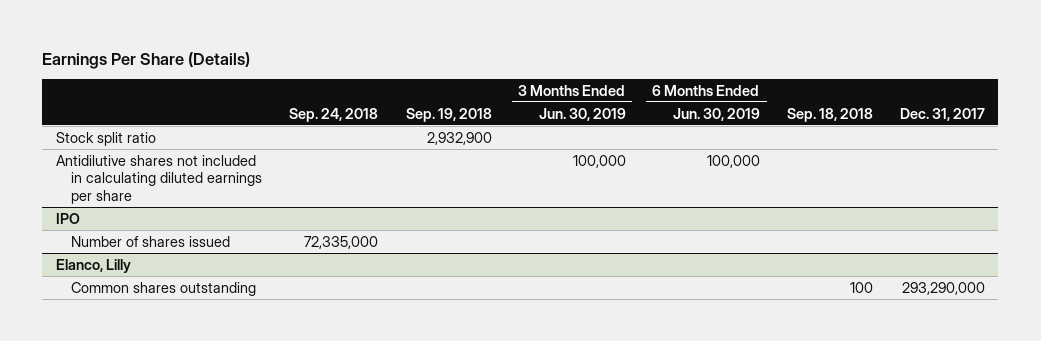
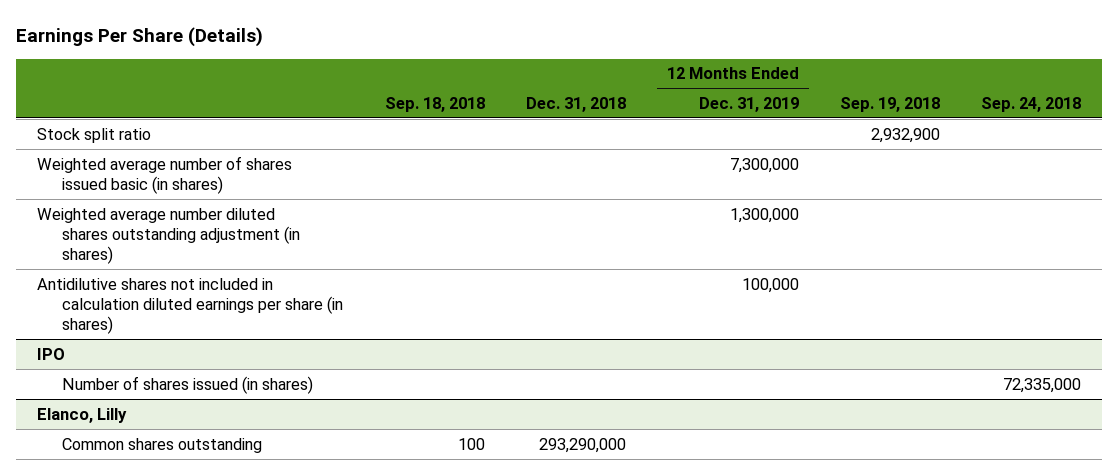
- | Sep. 24, 2018 | Sep. 19, 2018 | 3 Months Ended Jun. 30, 2019 | 6 Months Ended Jun. 30, 2019 | Sep. 18, 2018 | Dec. 31, 2017
+ | Sep. 18, 2018 | Dec. 31, 2018 | 12 Months Ended Dec. 31, 2019 | Sep. 19, 2018 | Sep. 24, 2018
- Antidilutive shares not included in calculating diluted earnings per share | | | 100,000 | 100,000 | |
+ Weighted average number of shares issued basic (in shares) | | | 7,300,000 | |
+ Weighted average number diluted shares outstanding adjustment (in shares) | | | 1,300,000 | |
+ Antidilutive shares not included in calculation diluted earnings per share (in shares) | | | 100,000 | |
@ IPO
- Number of shares issued | 72,335,000 | | | | |
+ Number of shares issued (in shares) | | | | | 72,335,000

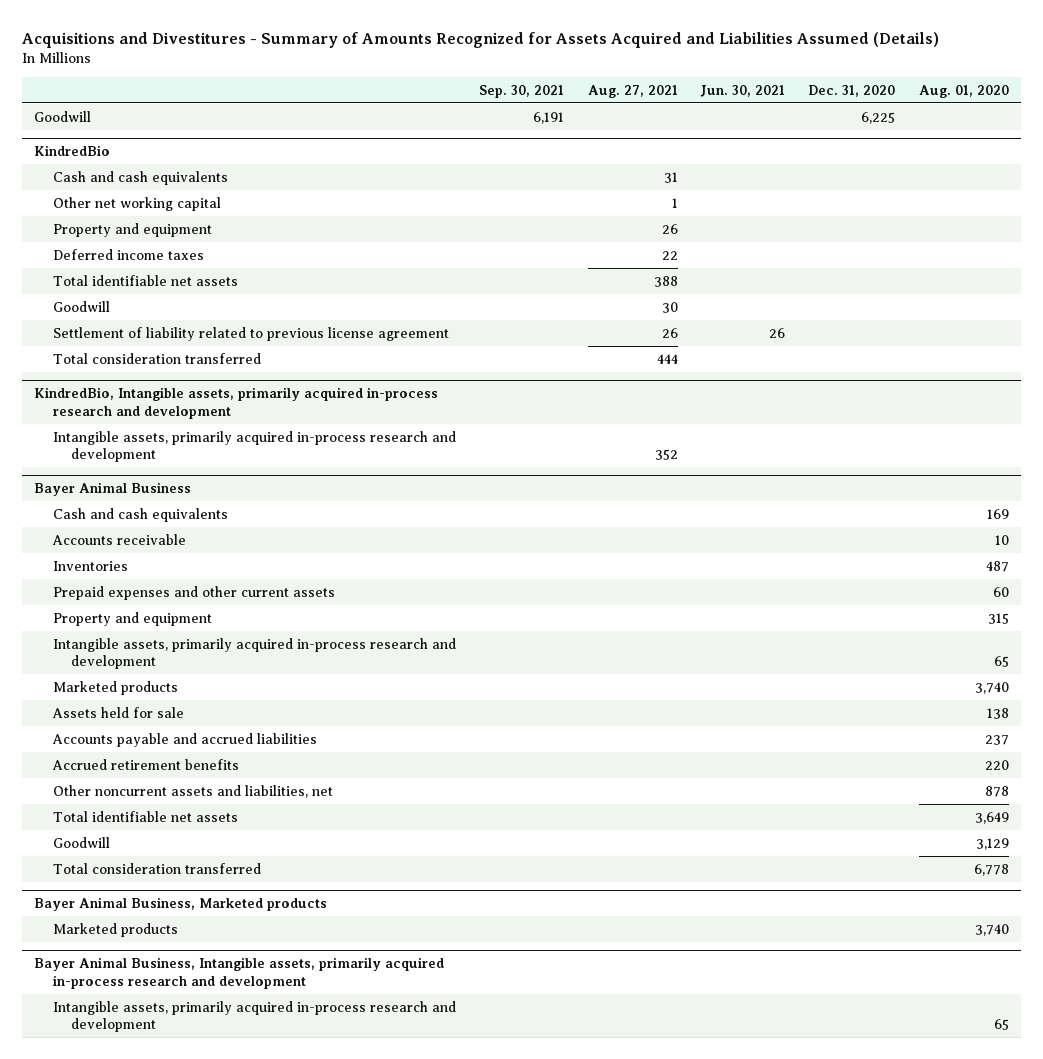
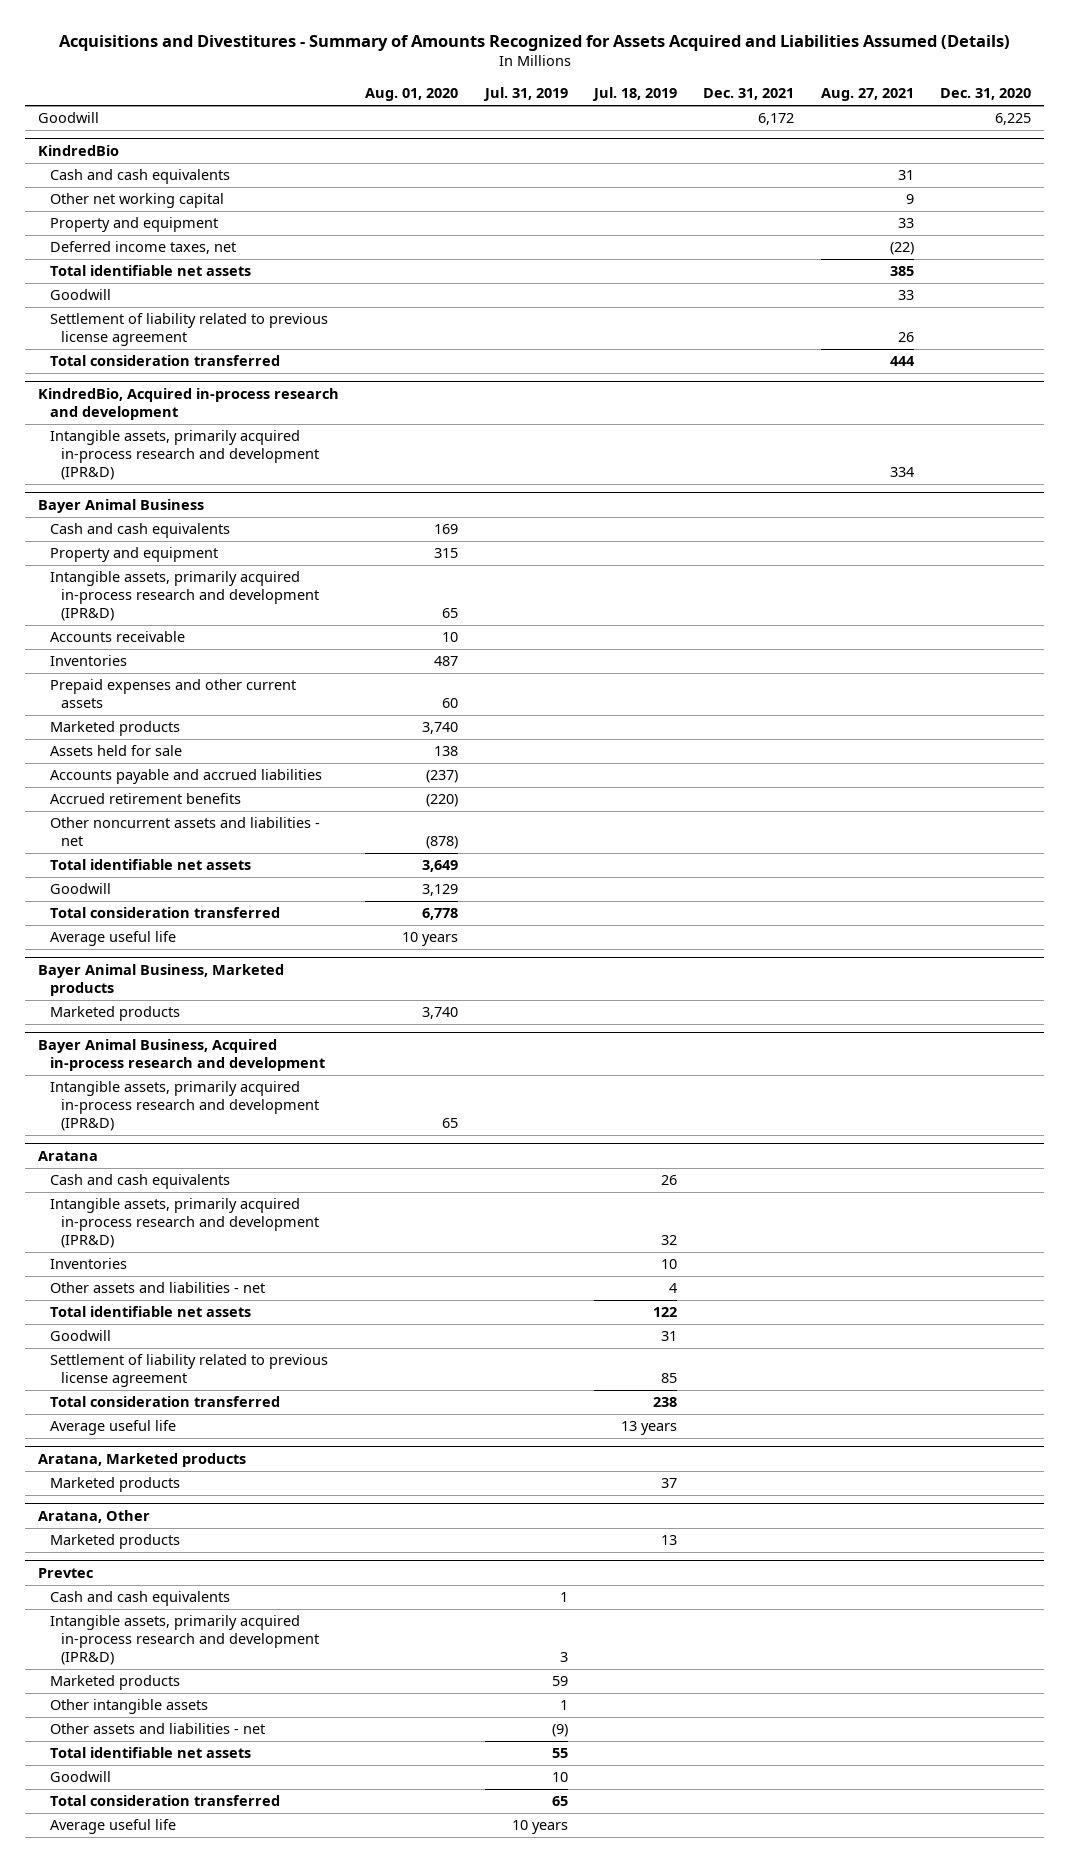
- | Sep. 30, 2021 | Aug. 27, 2021 | Jun. 30, 2021 | Dec. 31, 2020 | Aug. 01, 2020
+ | Aug. 01, 2020 | Jul. 31, 2019 | Jul. 18, 2019 | Dec. 31, 2021 | Aug. 27, 2021 | Dec. 31, 2020
@ KindredBio
- Other net working capital | | 1 | | |
- Property and equipment | | 26 | | |
- Deferred income taxes | | 22 | | |
- Total identifiable net assets | | 388 | | |
- Goodwill | | 30 | | |
+ Other net working capital | | | | | 9 |
+ Property and equipment | | | | | 33 |
+ Deferred income taxes, net | | | | | (22) |
+ Total identifiable net assets | | | | | 385 |
+ Goodwill | | | | | 33 |
- KindredBio, Intangible assets, primarily acquired in-process research and development
- Intangible assets, primarily acquired in-process research and development | | 352 | | |
+ KindredBio, Acquired in-process research and development
+ Intangible assets, primarily acquired in-process research and development (IPR&D) | | | | | 334 |
@ Bayer Animal Business
moved up: Property and equipment | 315 | | | | |
+ Intangible assets, primarily acquired in-process research and development (IPR&D) | 65 | | | | |
- Intangible assets, primarily acquired in-process research and development | | | | | 65
- Accounts payable and accrued liabilities | | | | | 237
- Accrued retirement benefits | | | | | 220
- Other noncurrent assets and liabilities, net | | | | | 878
+ Accounts payable and accrued liabilities | (237) | | | | |
+ Accrued retirement benefits | (220) | | | | |
+ Other noncurrent assets and liabilities - net | (878) | | | | |
+ Average useful life | 10 years | | | | |
- Bayer Animal Business, Intangible assets, primarily acquired in-process research and development
- Intangible assets, primarily acquired in-process research and development | | | | | 65
+ Bayer Animal Business, Acquired in-process research and development
+ Intangible assets, primarily acquired in-process research and development (IPR&D) | 65 | | | | |
+ Aratana
+ Cash and cash equivalents | | | 26 | | |
+ Intangible assets, primarily acquired in-process research and development (IPR&D) | | | 32 | | |
+ Inventories | | | 10 | | |
+ Other assets and liabilities - net | | | 4 | | |
+ Total identifiable net assets | | | 122 | | |
+ Goodwill | | | 31 | | |
+ Settlement of liability related to previous license agreement | | | 85 | | |
+ Total consideration transferred | | | 238 | | |
+ Average useful life | | | 13 years | | |
+ Aratana, Marketed products
+ Marketed products | | | 37 | | |
+ Aratana, Other
+ Marketed products | | | 13 | | |
+ Prevtec
+ Cash and cash equivalents | | 1 | | | |
+ Intangible assets, primarily acquired in-process research and development (IPR&D) | | 3 | | | |
+ Marketed products | | 59 | | | |
+ Other intangible assets | | 1 | | | |
+ Other assets and liabilities - net | | (9) | | | |
+ Total identifiable net assets | | 55 | | | |
+ Goodwill | | 10 | | | |
+ Total consideration transferred | | 65 | | | |
+ Average useful life | | 10 years | | | |

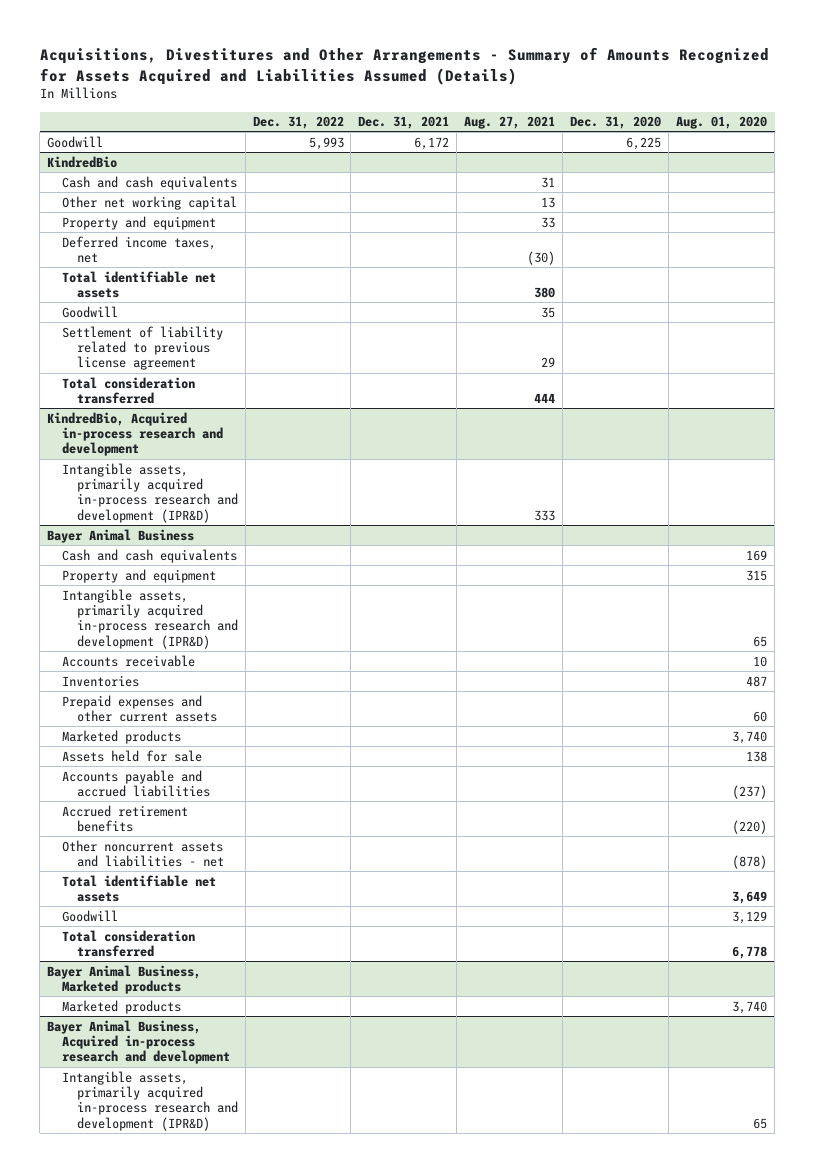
- Acquisitions and Divestitures - Summary of Amounts Recognized for Assets Acquired and Liabilities Assumed (Details)
+ Acquisitions, Divestitures and Other Arrangements - Summary of Amounts Recognized for Assets Acquired and Liabilities Assumed (Details)
- | Aug. 01, 2020 | Jul. 31, 2019 | Jul. 18, 2019 | Dec. 31, 2021 | Aug. 27, 2021 | Dec. 31, 2020
+ | Dec. 31, 2022 | Dec. 31, 2021 | Aug. 27, 2021 | Dec. 31, 2020 | Aug. 01, 2020
@ KindredBio
- Other net working capital | | | | | 9 |
+ Other net working capital | | | 13 | |
- Deferred income taxes, net | | | | | (22) |
- Total identifiable net assets | | | | | 385 |
- Goodwill | | | | | 33 |
- Settlement of liability related to previous license agreement | | | | | 26 |
+ Deferred income taxes, net | | | (30) | |
+ Total identifiable net assets | | | 380 | |
+ Goodwill | | | 35 | |
+ Settlement of liability related to previous license agreement | | | 29 | |
@ KindredBio, Acquired in-process research and development
- Intangible assets, primarily acquired in-process research and development (IPR&D) | | | | | 334 |
+ Intangible assets, primarily acquired in-process research and development (IPR&D) | | | 333 | |
@ Bayer Animal Business
- Average useful life | 10 years | | | | |
- Aratana
- Cash and cash equivalents | | | 26 | | |
- Intangible assets, primarily acquired in-process research and development (IPR&D) | | | 32 | | |
- Inventories | | | 10 | | |
- Other assets and liabilities - net | | | 4 | | |
- Total identifiable net assets | | | 122 | | |
- Goodwill | | | 31 | | |
- Settlement of liability related to previous license agreement | | | 85 | | |
- Total consideration transferred | | | 238 | | |
- Average useful life | | | 13 years | | |
- Aratana, Marketed products
- Marketed products | | | 37 | | |
- Aratana, Other
- Marketed products | | | 13 | | |
- Prevtec
- Cash and cash equivalents | | 1 | | | |
- Intangible assets, primarily acquired in-process research and development (IPR&D) | | 3 | | | |
- Marketed products | | 59 | | | |
- Other intangible assets | | 1 | | | |
- Other assets and liabilities - net | | (9) | | | |
- Total identifiable net assets | | 55 | | | |
- Goodwill | | 10 | | | |
- Total consideration transferred | | 65 | | | |
- Average useful life | | 10 years | | | |

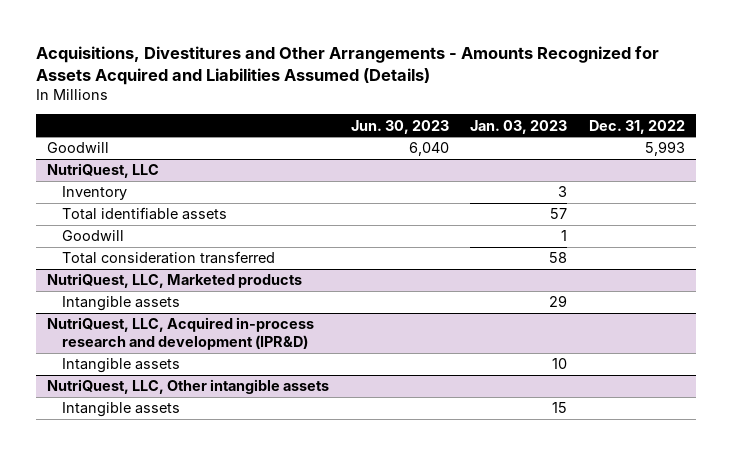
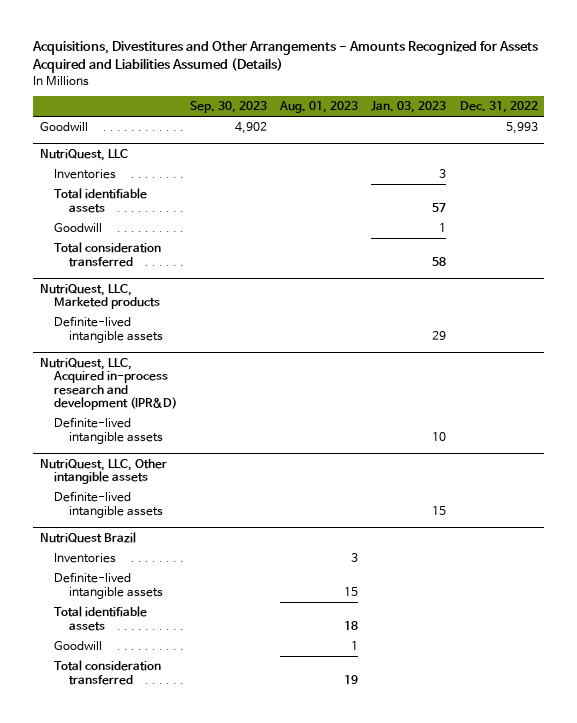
- | Jun. 30, 2023 | Jan. 03, 2023 | Dec. 31, 2022
+ | Sep. 30, 2023 | Aug. 01, 2023 | Jan. 03, 2023 | Dec. 31, 2022
@ NutriQuest, LLC
- Inventory | | 3 |
+ Inventories | | | 3 |
@ NutriQuest, LLC, Marketed products
- Intangible assets | | 29 |
+ Definite-lived intangible assets | | | 29 |
@ NutriQuest, LLC, Acquired in-process research and development (IPR&D)
- Intangible assets | | 10 |
+ Definite-lived intangible assets | | | 10 |
@ NutriQuest, LLC, Other intangible assets
- Intangible assets | | 15 |
+ Definite-lived intangible assets | | | 15 |
+ NutriQuest Brazil
+ Inventories | | 3 | |
+ Definite-lived intangible assets | | 15 | |
+ Total identifiable assets | | 18 | |
+ Goodwill | | 1 | |
+ Total consideration transferred | | 19 | |

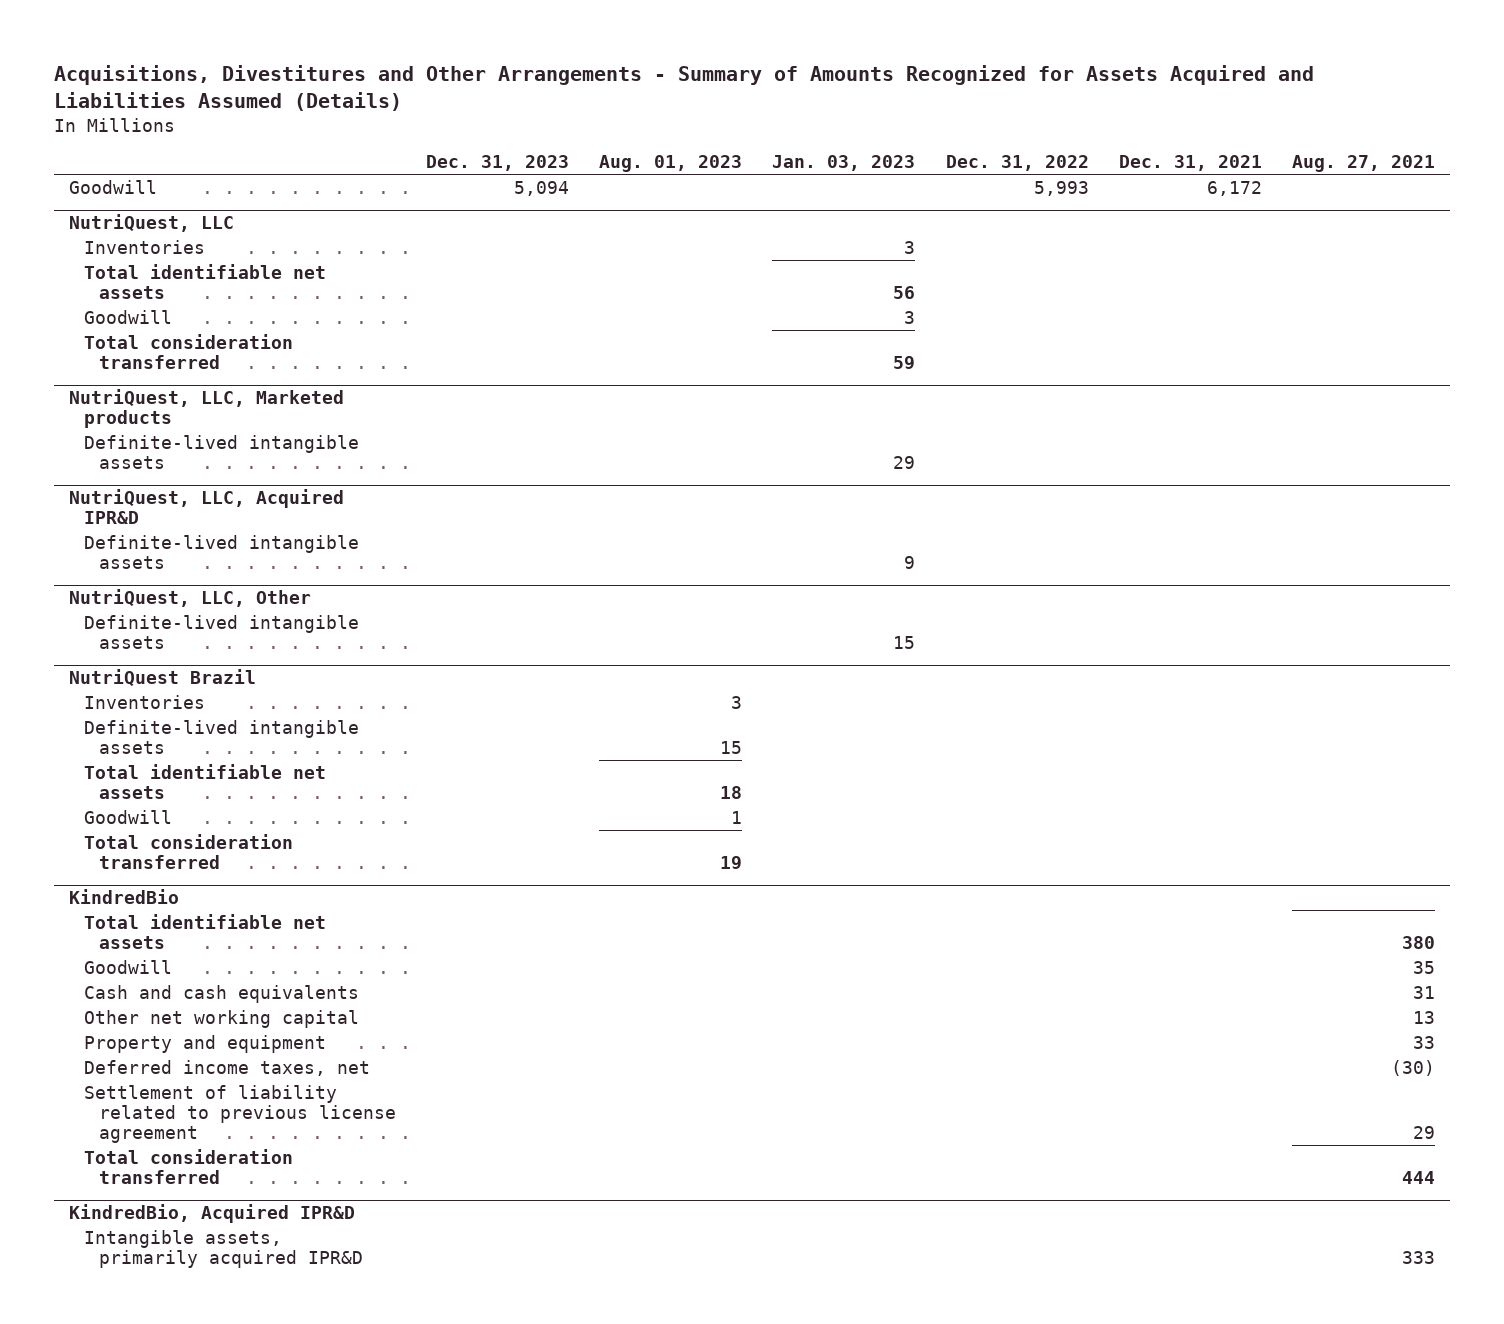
- Acquisitions, Divestitures and Other Arrangements - Amounts Recognized for Assets Acquired and Liabilities Assumed (Details)
+ Acquisitions, Divestitures and Other Arrangements - Summary of Amounts Recognized for Assets Acquired and Liabilities Assumed (Details)
- | Sep. 30, 2023 | Aug. 01, 2023 | Jan. 03, 2023 | Dec. 31, 2022
+ | Dec. 31, 2023 | Aug. 01, 2023 | Jan. 03, 2023 | Dec. 31, 2022 | Dec. 31, 2021 | Aug. 27, 2021
@ NutriQuest, LLC
- Total identifiable assets | | | 57 |
- Goodwill | | | 1 |
- Total consideration transferred | | | 58 |
+ Total identifiable net assets | | | 56 | | |
+ Goodwill | | | 3 | | |
+ Total consideration transferred | | | 59 | | |
- NutriQuest, LLC, Acquired in-process research and development (IPR&D)
- Definite-lived intangible assets | | | 10 |
- NutriQuest, LLC, Other intangible assets
+ NutriQuest, LLC, Acquired IPR&D
+ Definite-lived intangible assets | | | 9 | | |
+ NutriQuest, LLC, Other
@ NutriQuest Brazil
- Total identifiable assets | | 18 | |
+ Total identifiable net assets | | 18 | | | |
+ KindredBio
+ Total identifiable net assets | | | | | | 380
+ Goodwill | | | | | | 35
+ Cash and cash equivalents | | | | | | 31
+ Other net working capital | | | | | | 13
+ Property and equipment | | | | | | 33
+ Deferred income taxes, net | | | | | | (30)
+ Settlement of liability related to previous license agreement | | | | | | 29
+ Total consideration transferred | | | | | | 444
+ KindredBio, Acquired IPR&D
+ Intangible assets, primarily acquired IPR&D | | | | | | 333

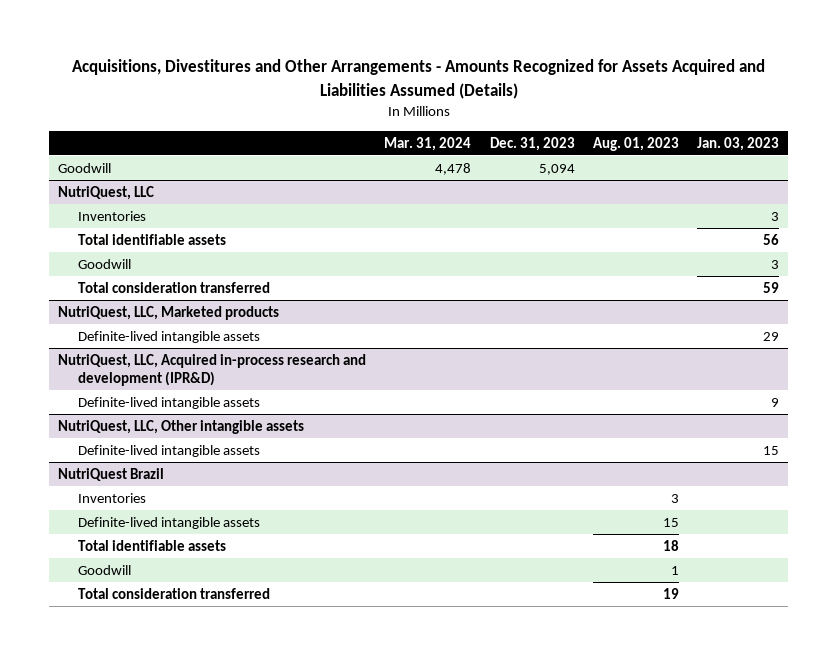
- Acquisitions, Divestitures and Other Arrangements - Summary of Amounts Recognized for Assets Acquired and Liabilities Assumed (Details)
+ Acquisitions, Divestitures and Other Arrangements - Amounts Recognized for Assets Acquired and Liabilities Assumed (Details)
- | Dec. 31, 2023 | Aug. 01, 2023 | Jan. 03, 2023 | Dec. 31, 2022 | Dec. 31, 2021 | Aug. 27, 2021
+ | Mar. 31, 2024 | Dec. 31, 2023 | Aug. 01, 2023 | Jan. 03, 2023
@ NutriQuest, LLC
- Total identifiable net assets | | | 56 | | |
+ Total identifiable assets | | | | 56
- NutriQuest, LLC, Acquired IPR&D
+ NutriQuest, LLC, Acquired in-process research and development (IPR&D)
- NutriQuest, LLC, Other
+ NutriQuest, LLC, Other intangible assets
@ NutriQuest Brazil
- Total identifiable net assets | | 18 | | | |
+ Total identifiable assets | | | 18 |
- KindredBio
- Total identifiable net assets | | | | | | 380
- Goodwill | | | | | | 35
- Cash and cash equivalents | | | | | | 31
- Other net working capital | | | | | | 13
- Property and equipment | | | | | | 33
- Deferred income taxes, net | | | | | | (30)
- Settlement of liability related to previous license agreement | | | | | | 29
- Total consideration transferred | | | | | | 444
- KindredBio, Acquired IPR&D
- Intangible assets, primarily acquired IPR&D | | | | | | 333

